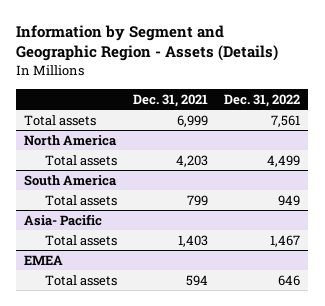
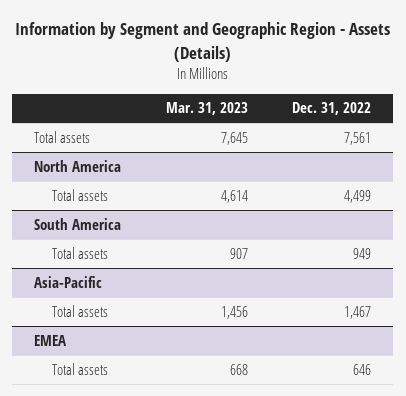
- | Dec. 31, 2021 | Dec. 31, 2022
+ | Mar. 31, 2023 | Dec. 31, 2022
- Asia- Pacific
+ Asia-Pacific

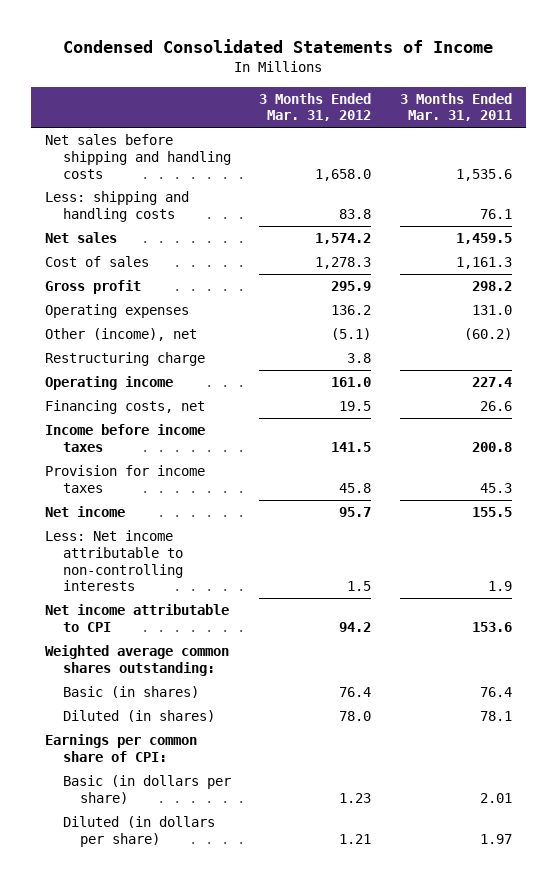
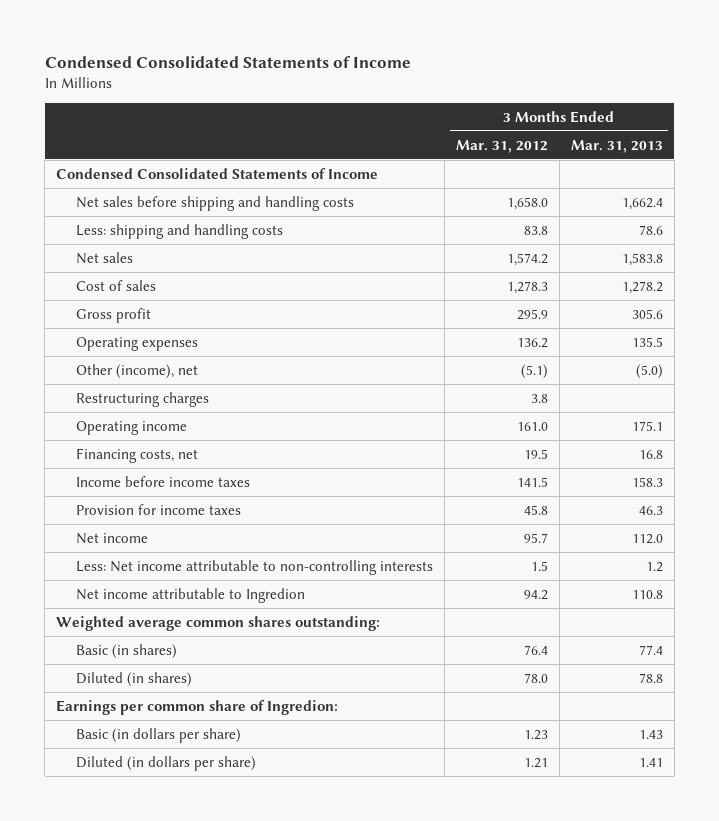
- | 3 Months Ended Mar. 31, 2012 | 3 Months Ended Mar. 31, 2011
+ | 3 Months Ended Mar. 31, 2012 | 3 Months Ended Mar. 31, 2013
+ Condensed Consolidated Statements of Income
- Restructuring charge | 3.8 |
+ Restructuring charges | 3.8 |
- Net income attributable to CPI | 94.2 | 153.6
+ Net income attributable to Ingredion | 94.2 | 110.8
- Earnings per common share of CPI:
+ Earnings per common share of Ingredion:

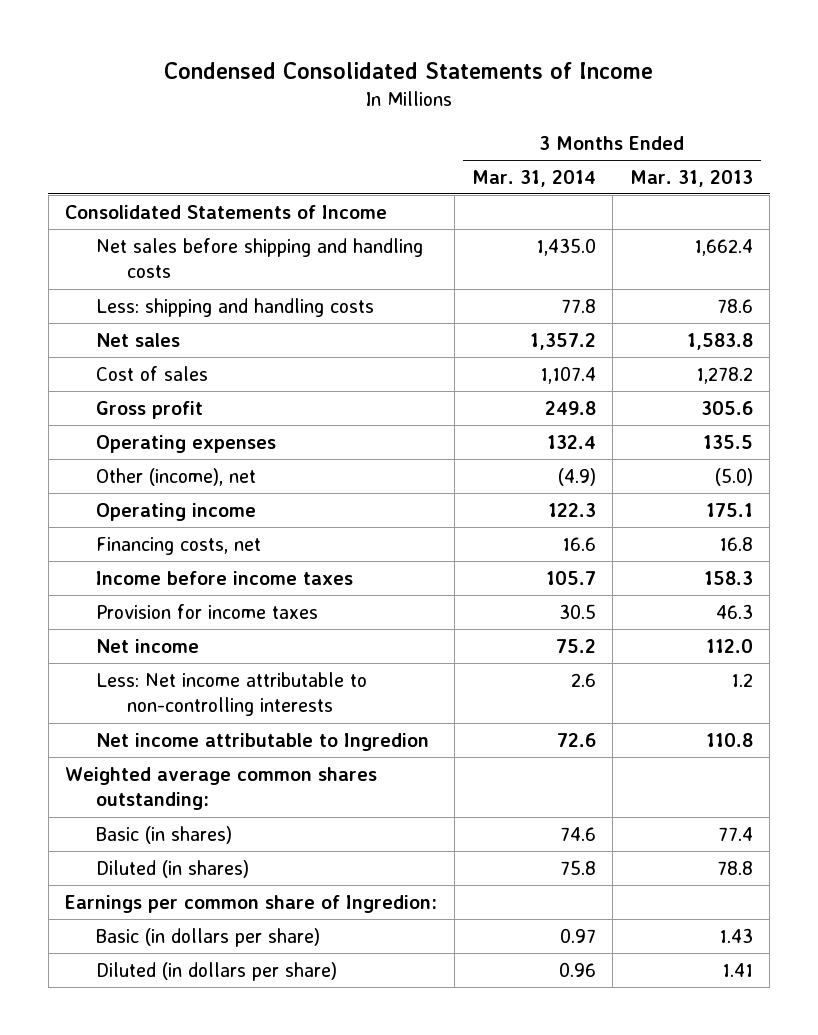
- | 3 Months Ended Mar. 31, 2012 | 3 Months Ended Mar. 31, 2013
+ | 3 Months Ended Mar. 31, 2014 | 3 Months Ended Mar. 31, 2013
- Condensed Consolidated Statements of Income
+ Consolidated Statements of Income
- Restructuring charges | 3.8 |

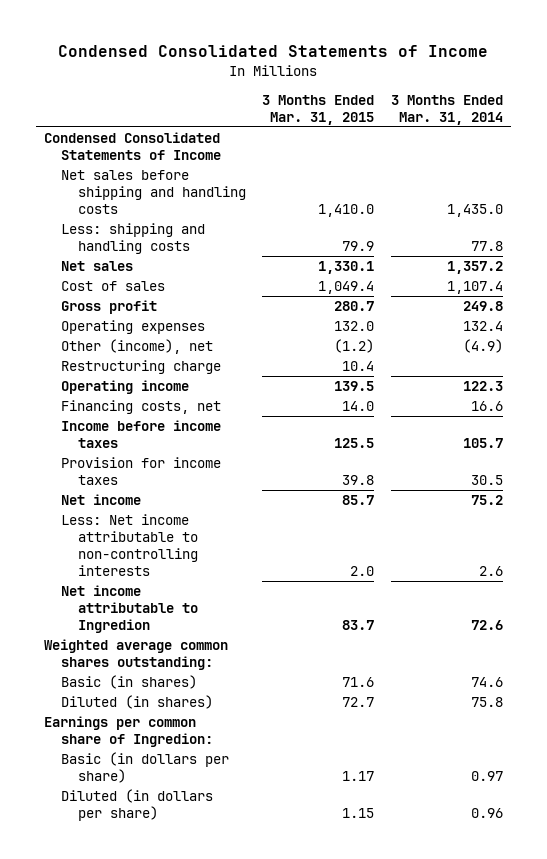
- | 3 Months Ended Mar. 31, 2014 | 3 Months Ended Mar. 31, 2013
+ | 3 Months Ended Mar. 31, 2015 | 3 Months Ended Mar. 31, 2014
- Consolidated Statements of Income
+ Condensed Consolidated Statements of Income
+ Restructuring charge | 10.4 |

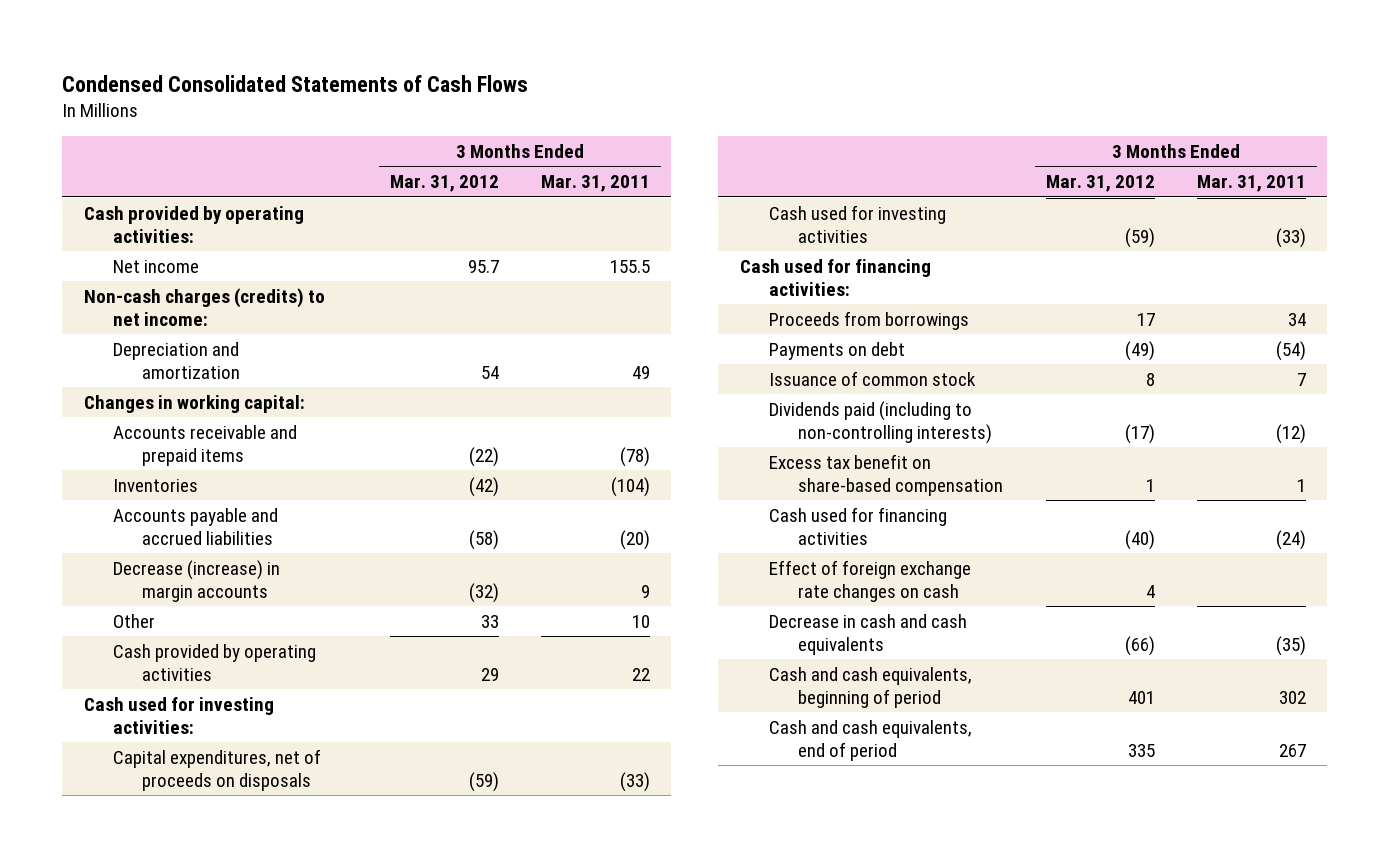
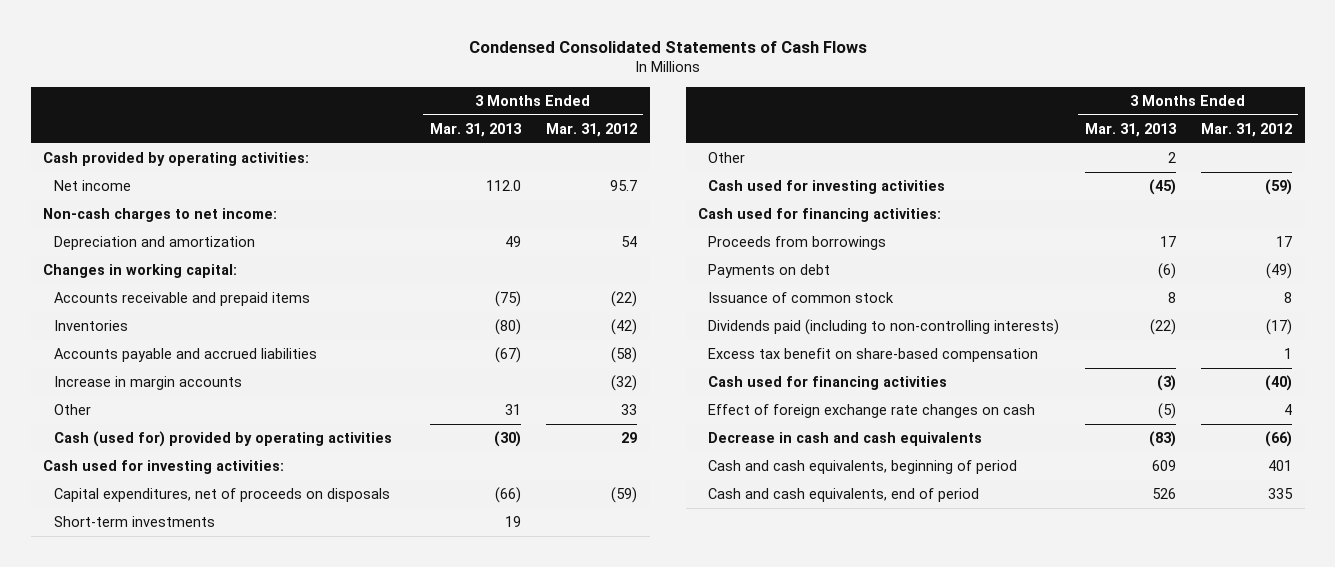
- | 3 Months Ended Mar. 31, 2012 | 3 Months Ended Mar. 31, 2011
+ | 3 Months Ended Mar. 31, 2013 | 3 Months Ended Mar. 31, 2012
- Non-cash charges (credits) to net income:
+ Non-cash charges to net income:
- Decrease (increase) in margin accounts | (32) | 9
+ Increase in margin accounts | | (32)
- Cash provided by operating activities | 29 | 22
+ Cash (used for) provided by operating activities | (30) | 29
+ Short-term investments | 19 |
+ Other | 2 |

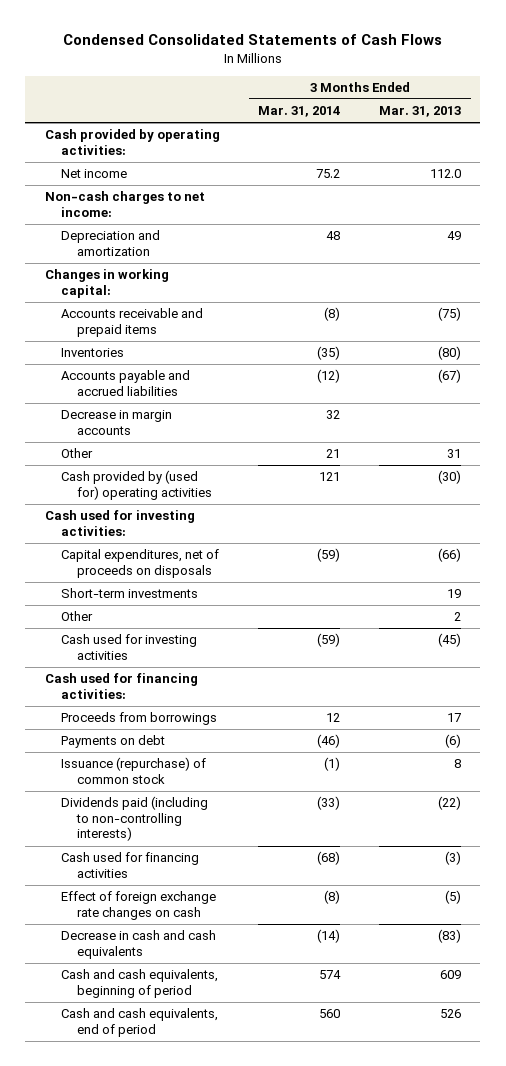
- | 3 Months Ended Mar. 31, 2013 | 3 Months Ended Mar. 31, 2012
+ | 3 Months Ended Mar. 31, 2014 | 3 Months Ended Mar. 31, 2013
- Increase in margin accounts | | (32)
+ Decrease in margin accounts | 32 |
- Cash (used for) provided by operating activities | (30) | 29
+ Cash provided by (used for) operating activities | 121 | (30)
- Issuance of common stock | 8 | 8
+ Issuance (repurchase) of common stock | (1) | 8
- Excess tax benefit on share-based compensation | | 1

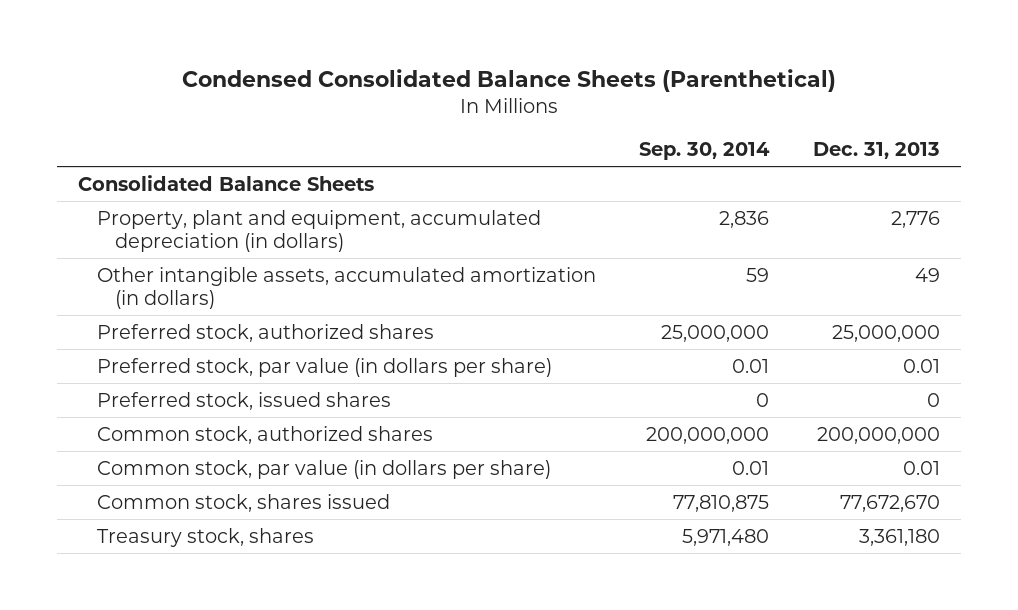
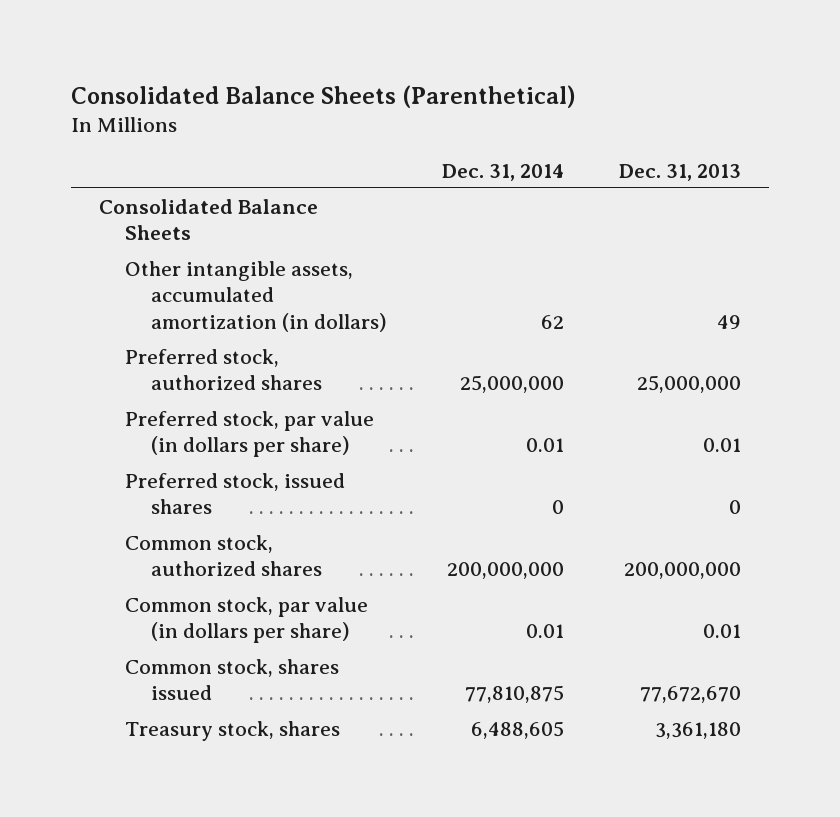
- Condensed Consolidated Balance Sheets (Parenthetical)
+ Consolidated Balance Sheets (Parenthetical)
- | Sep. 30, 2014 | Dec. 31, 2013
+ | Dec. 31, 2014 | Dec. 31, 2013
- Property, plant and equipment, accumulated depreciation (in dollars) | 2,836 | 2,776

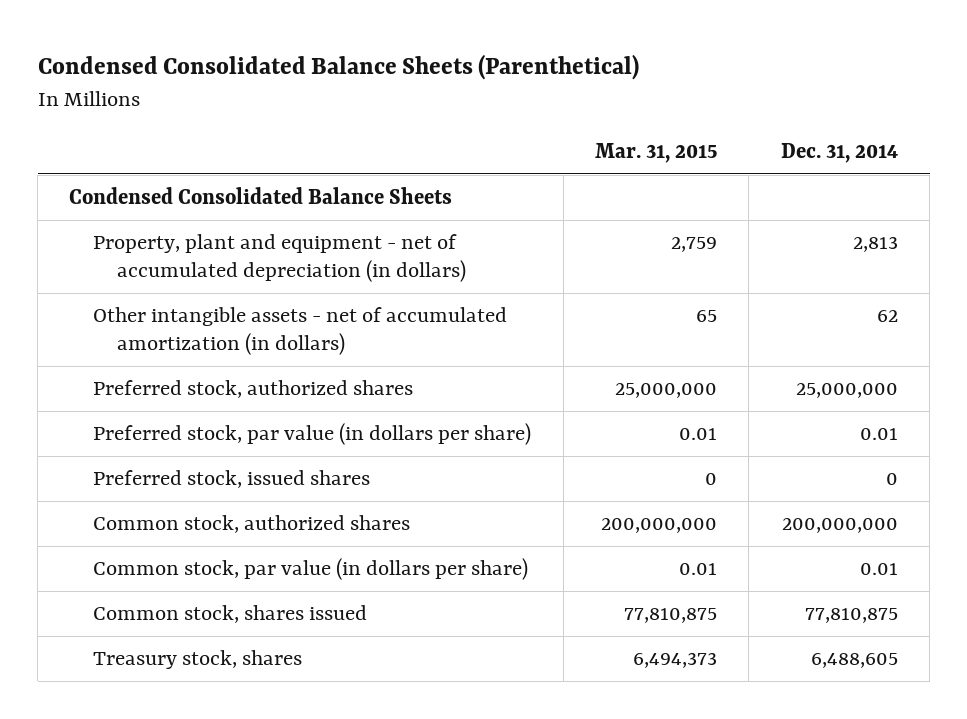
- Consolidated Balance Sheets (Parenthetical)
+ Condensed Consolidated Balance Sheets (Parenthetical)
- | Dec. 31, 2014 | Dec. 31, 2013
+ | Mar. 31, 2015 | Dec. 31, 2014
- Consolidated Balance Sheets
- Other intangible assets, accumulated amortization (in dollars) | 62 | 49
+ Condensed Consolidated Balance Sheets
+ Property, plant and equipment - net of accumulated depreciation (in dollars) | 2,759 | 2,813
+ Other intangible assets - net of accumulated amortization (in dollars) | 65 | 62

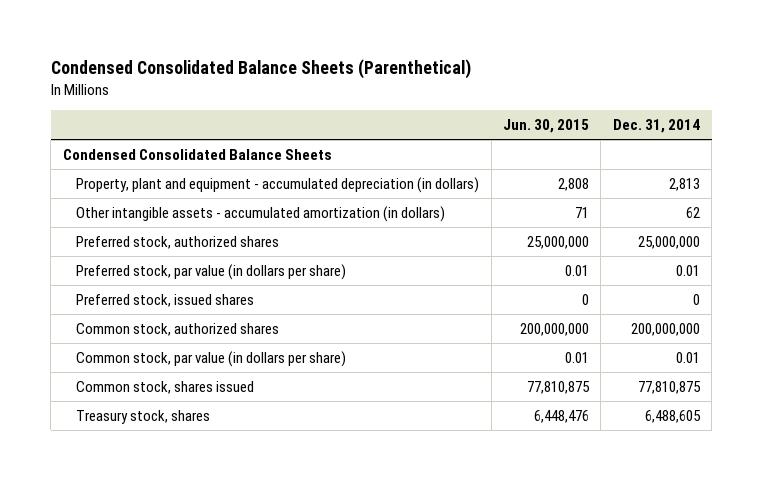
- | Mar. 31, 2015 | Dec. 31, 2014
+ | Jun. 30, 2015 | Dec. 31, 2014
- Property, plant and equipment - net of accumulated depreciation (in dollars) | 2,759 | 2,813
- Other intangible assets - net of accumulated amortization (in dollars) | 65 | 62
+ Property, plant and equipment - accumulated depreciation (in dollars) | 2,808 | 2,813
+ Other intangible assets - accumulated amortization (in dollars) | 71 | 62

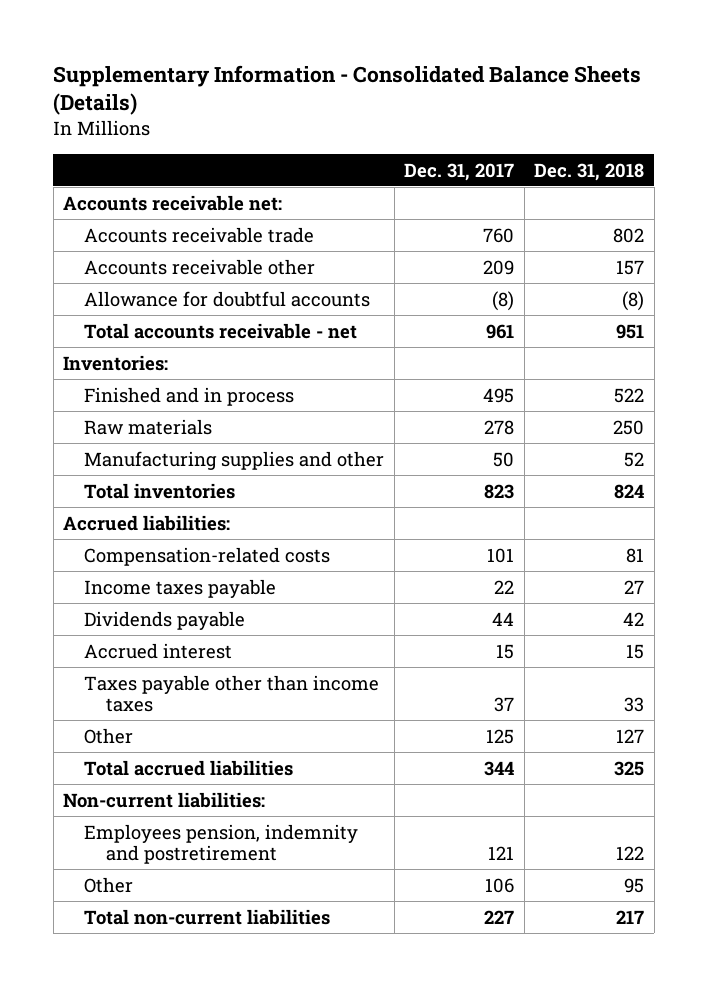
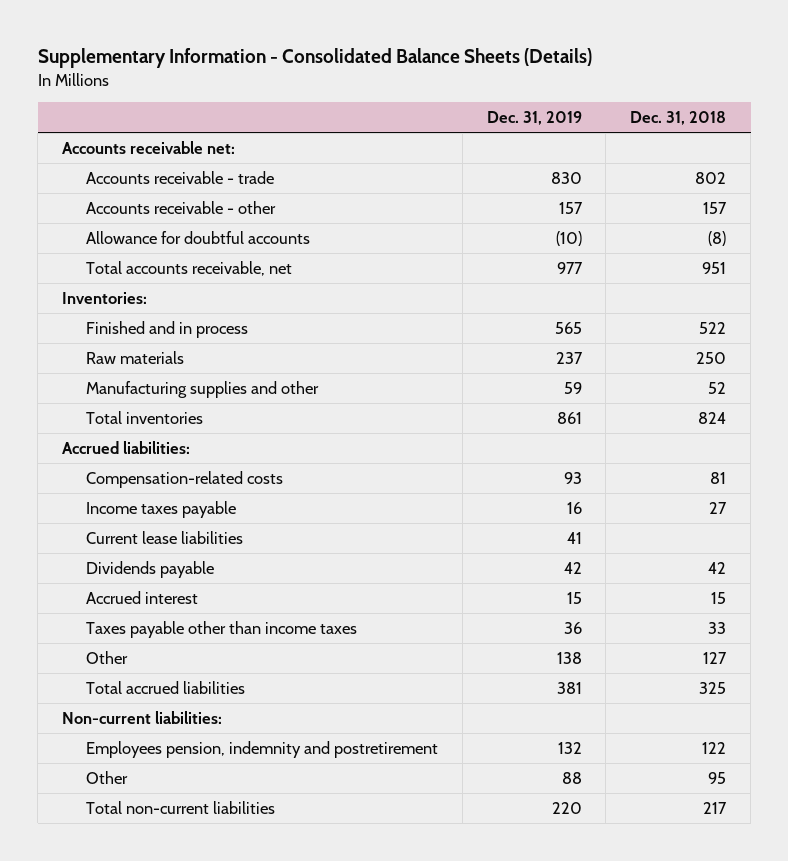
- | Dec. 31, 2017 | Dec. 31, 2018
+ | Dec. 31, 2019 | Dec. 31, 2018
- Accounts receivable trade | 760 | 802
- Accounts receivable other | 209 | 157
+ Accounts receivable - trade | 830 | 802
+ Accounts receivable - other | 157 | 157
- Total accounts receivable - net | 961 | 951
+ Total accounts receivable, net | 977 | 951
+ Current lease liabilities | 41 |

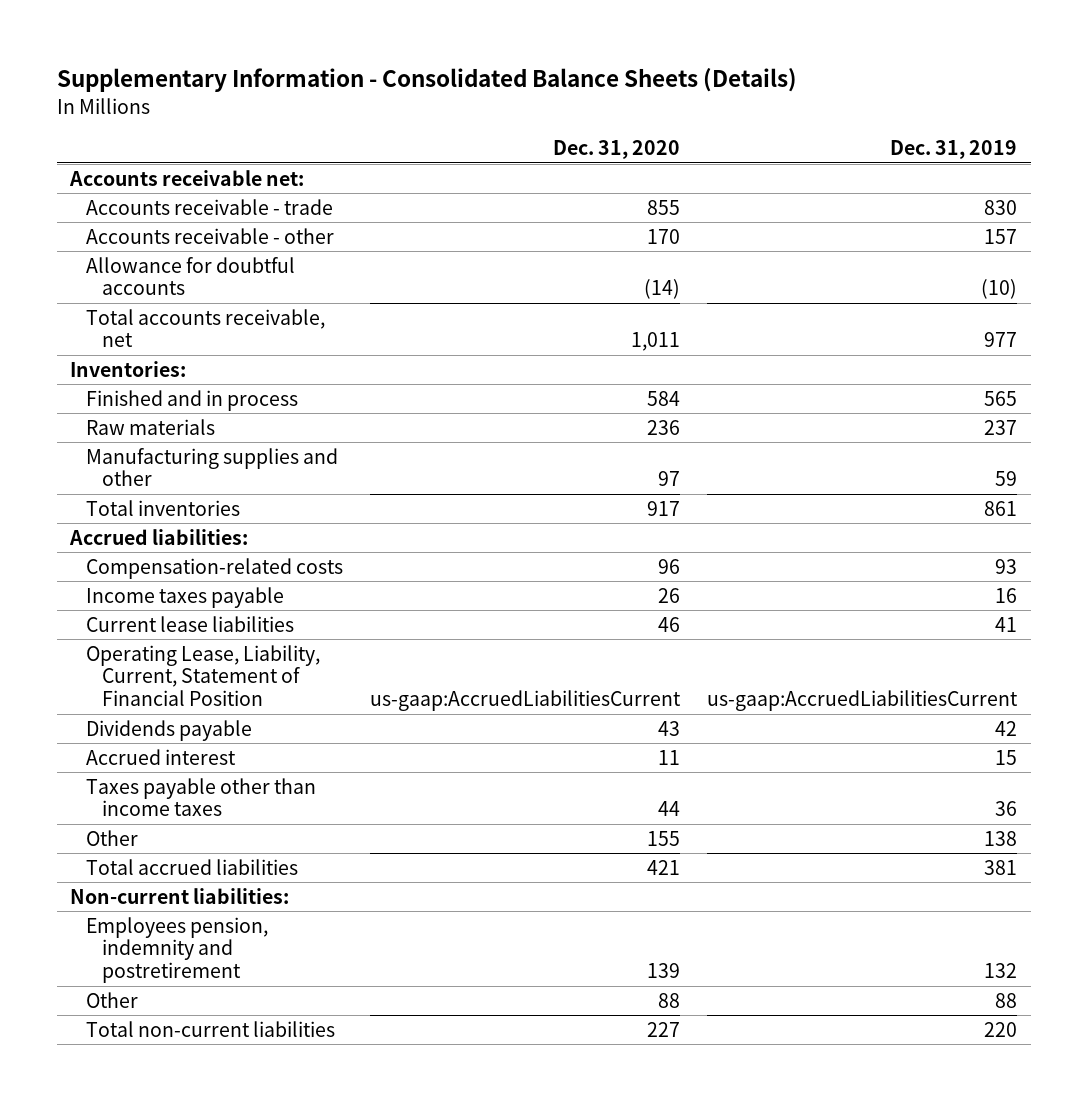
- | Dec. 31, 2019 | Dec. 31, 2018
+ | Dec. 31, 2020 | Dec. 31, 2019
+ Operating Lease, Liability, Current, Statement of Financial Position | us-gaap:AccruedLiabilitiesCurrent | us-gaap:AccruedLiabilitiesCurrent

